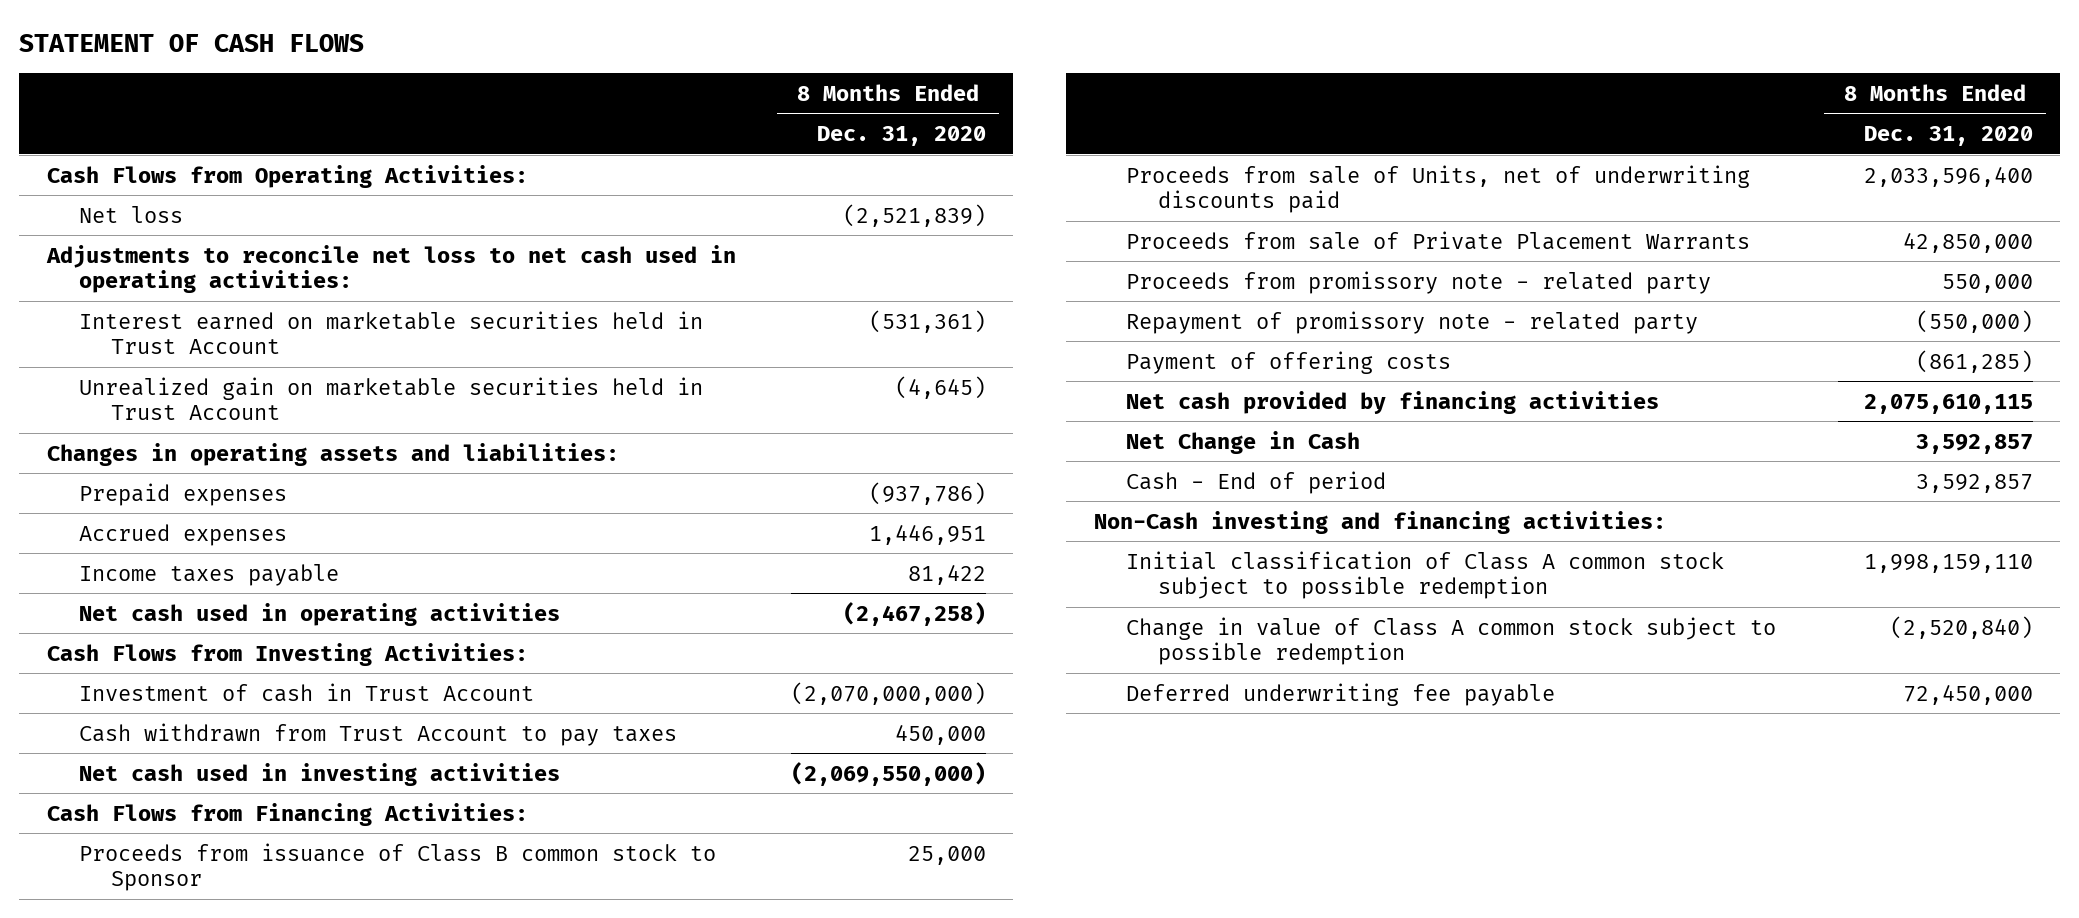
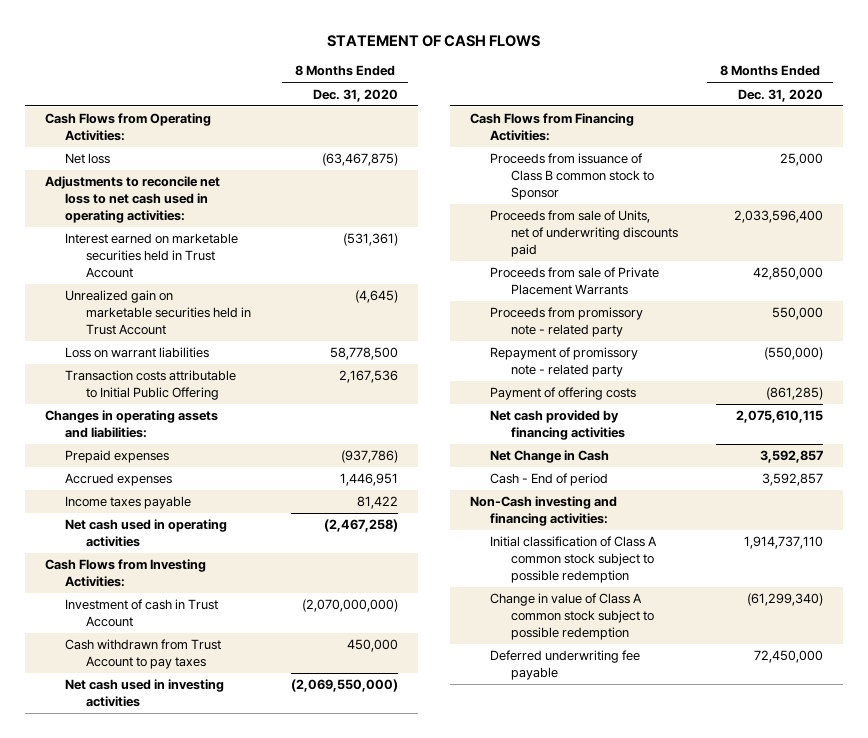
- Net loss | (2,521,839)
+ Net loss | (63,467,875)
+ Loss on warrant liabilities | 58,778,500
+ Transaction costs attributable to Initial Public Offering | 2,167,536
- Initial classification of Class A common stock subject to possible redemption | 1,998,159,110
- Change in value of Class A common stock subject to possible redemption | (2,520,840)
+ Initial classification of Class A common stock subject to possible redemption | 1,914,737,110
+ Change in value of Class A common stock subject to possible redemption | (61,299,340)

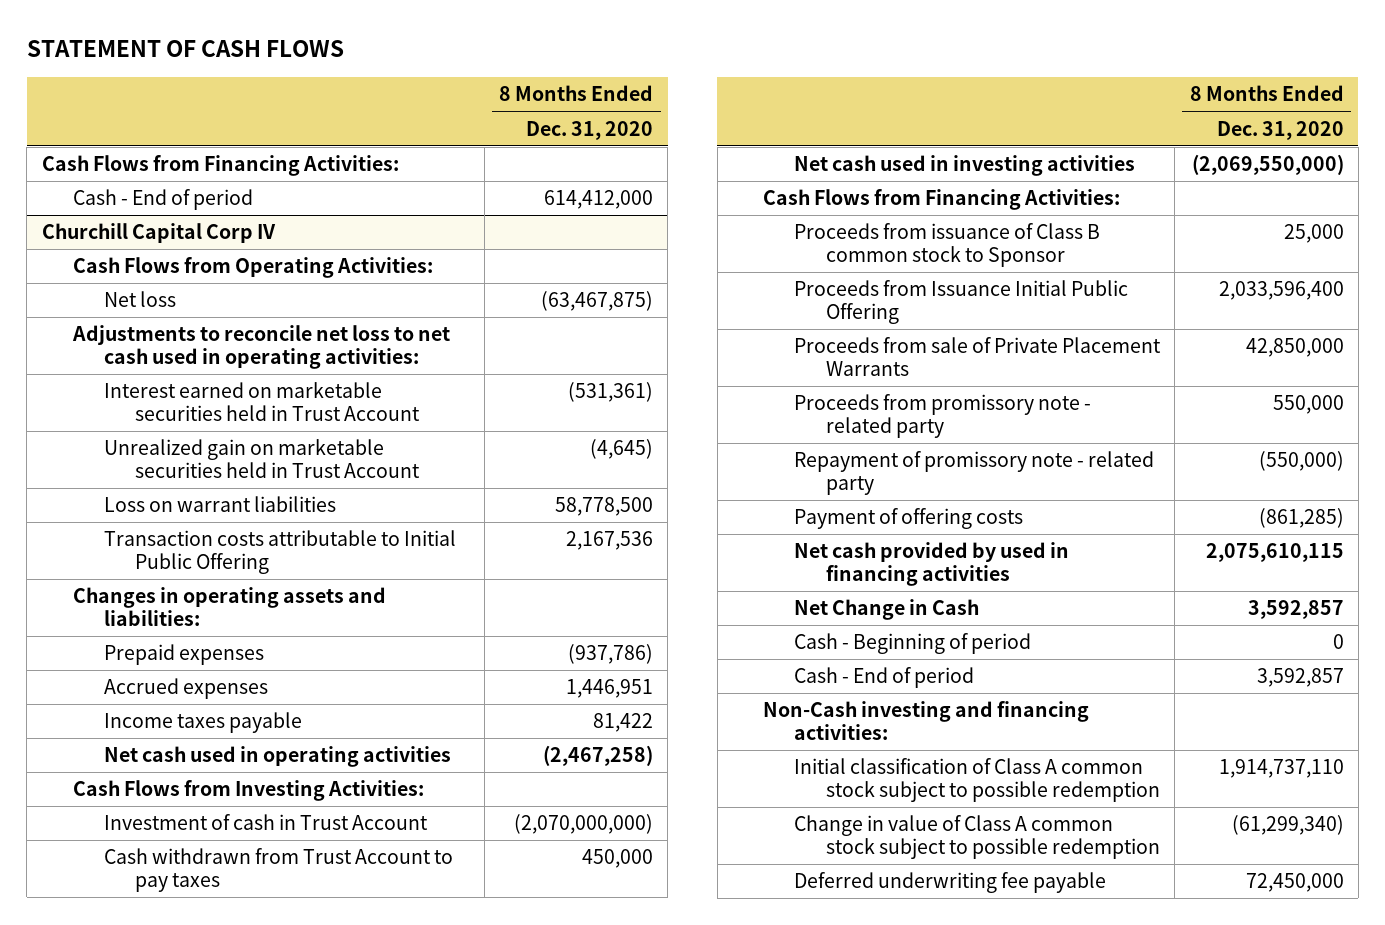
+ Cash Flows from Financing Activities:
+ Cash - End of period | 614,412,000
+ Churchill Capital Corp IV
- Proceeds from sale of Units, net of underwriting discounts paid | 2,033,596,400
+ Proceeds from Issuance Initial Public Offering | 2,033,596,400
- Net cash provided by financing activities | 2,075,610,115
+ Net cash provided by used in financing activities | 2,075,610,115
+ Cash - Beginning of period | 0

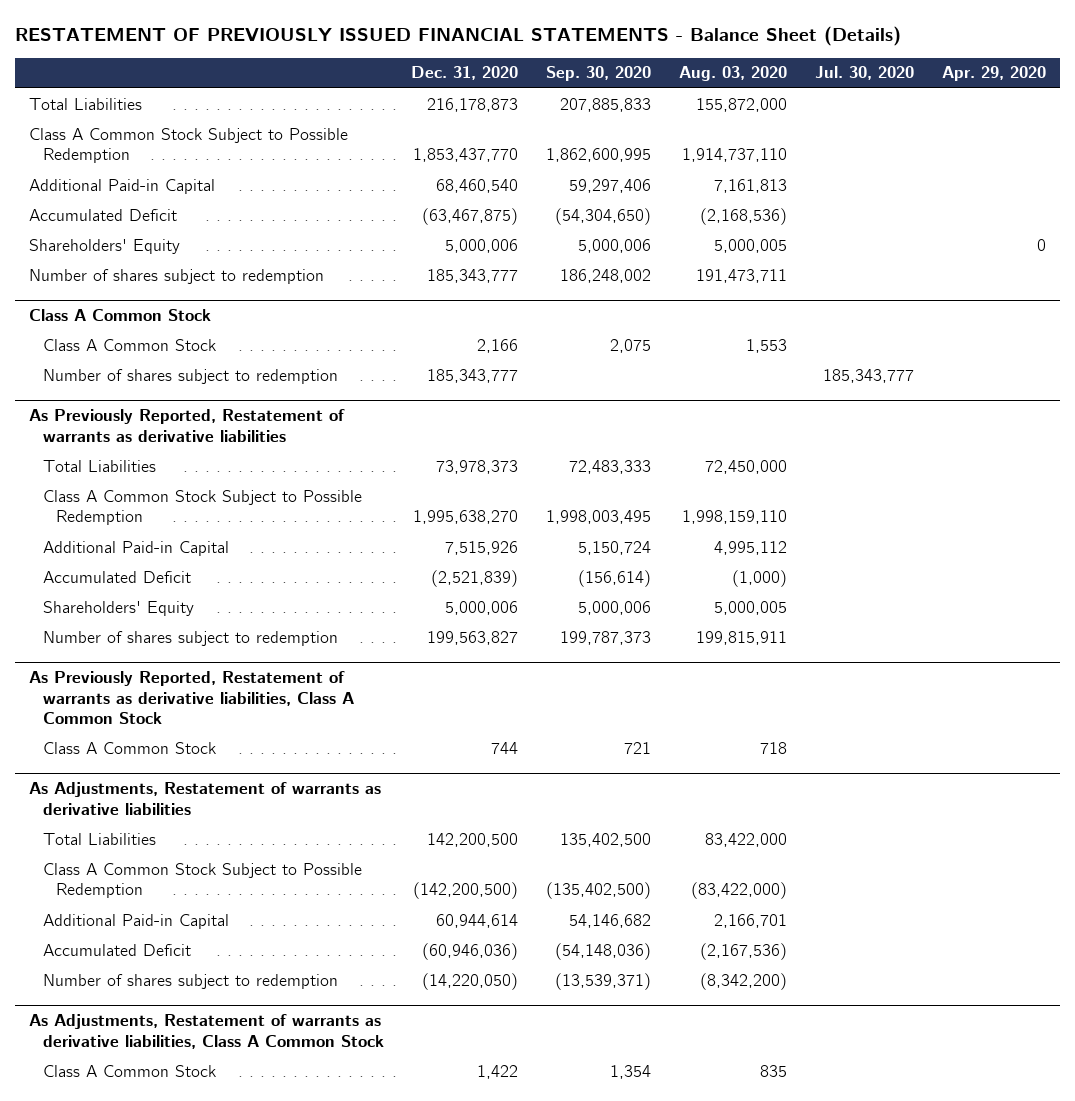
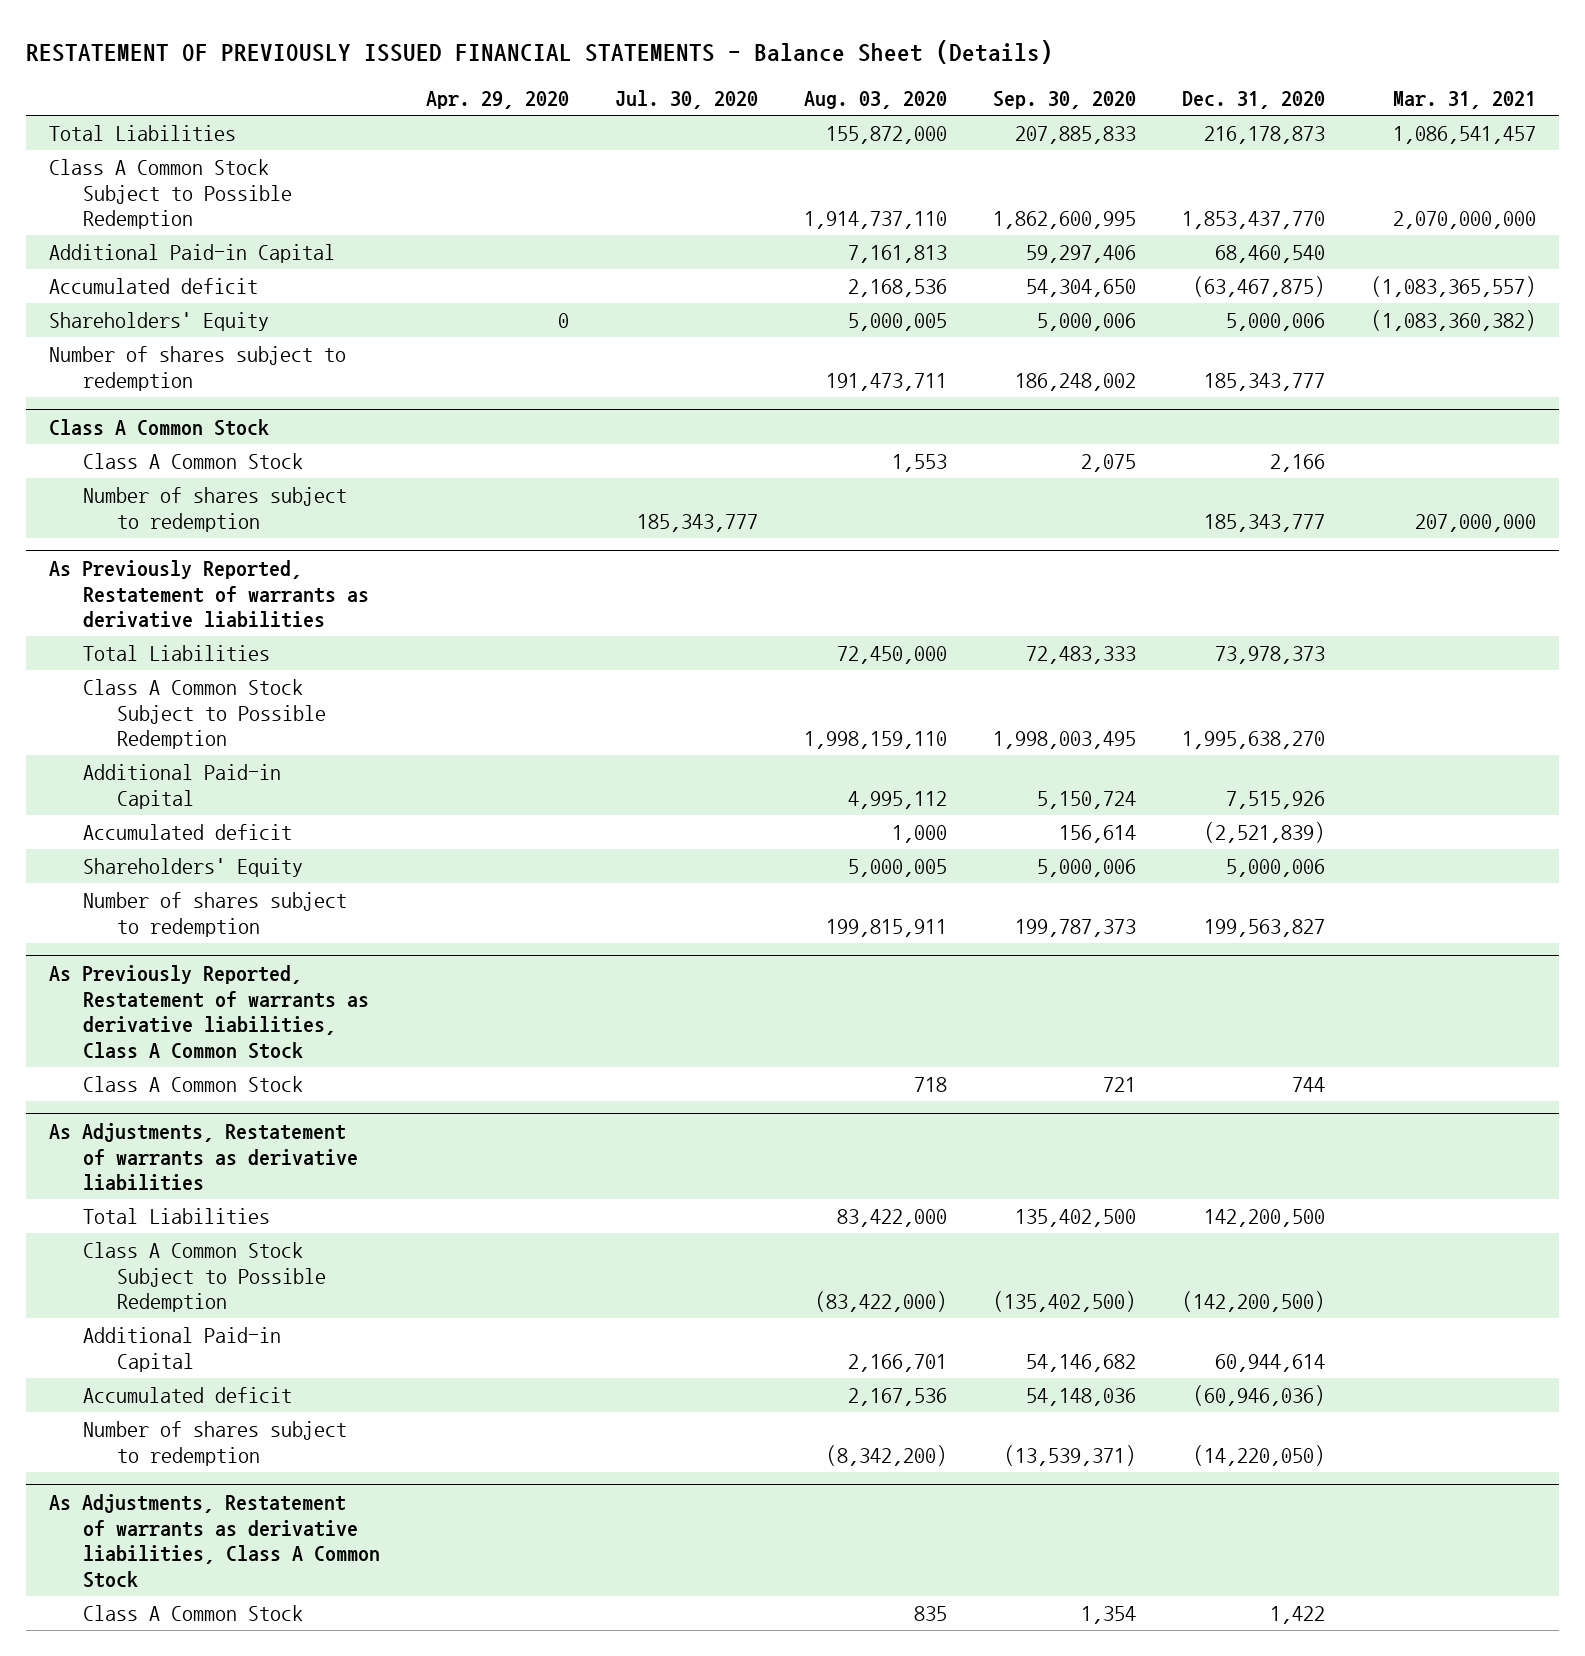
- | Dec. 31, 2020 | Sep. 30, 2020 | Aug. 03, 2020 | Jul. 30, 2020 | Apr. 29, 2020
+ | Apr. 29, 2020 | Jul. 30, 2020 | Aug. 03, 2020 | Sep. 30, 2020 | Dec. 31, 2020 | Mar. 31, 2021
- Accumulated Deficit | (63,467,875) | (54,304,650) | (2,168,536) | |
+ Accumulated deficit | | | 2,168,536 | 54,304,650 | (63,467,875) | (1,083,365,557)
@ As Previously Reported, Restatement of warrants as derivative liabilities
- Accumulated Deficit | (2,521,839) | (156,614) | (1,000) | |
+ Accumulated deficit | | | 1,000 | 156,614 | (2,521,839) |
@ As Adjustments, Restatement of warrants as derivative liabilities
- Accumulated Deficit | (60,946,036) | (54,148,036) | (2,167,536) | |
+ Accumulated deficit | | | 2,167,536 | 54,148,036 | (60,946,036) |

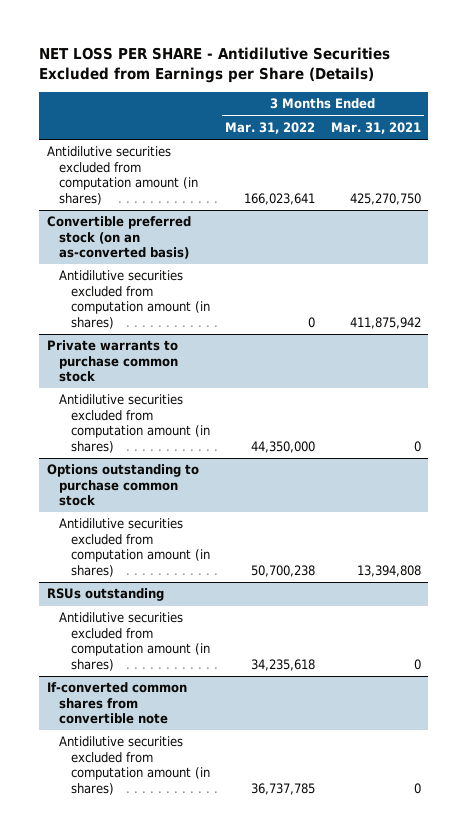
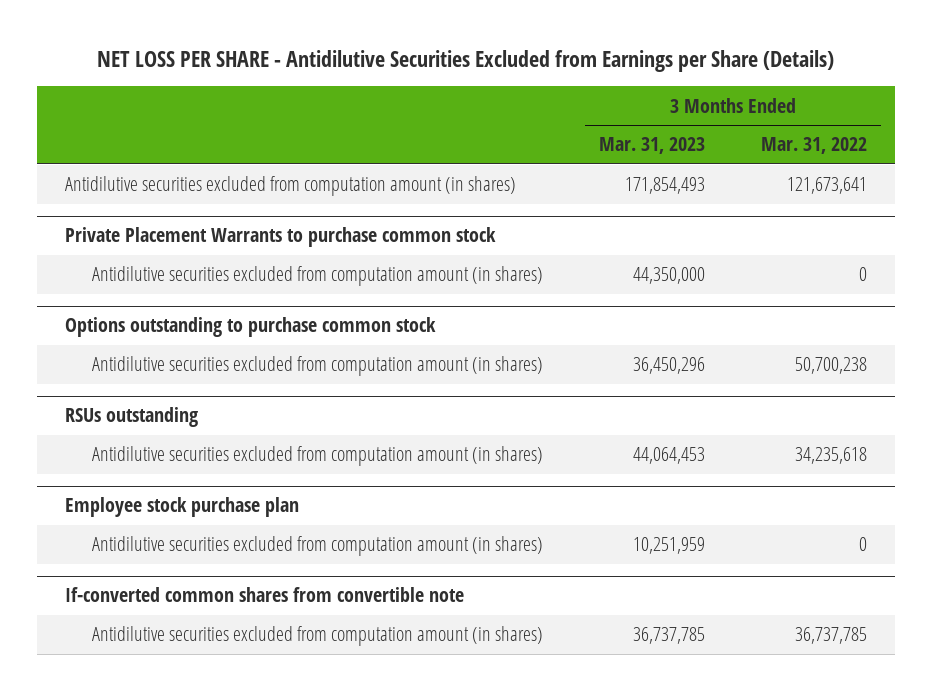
- | 3 Months Ended Mar. 31, 2022 | 3 Months Ended Mar. 31, 2021
+ | 3 Months Ended Mar. 31, 2023 | 3 Months Ended Mar. 31, 2022
- Antidilutive securities excluded from computation amount (in shares) | 166,023,641 | 425,270,750
- Convertible preferred stock (on an as-converted basis)
+ Antidilutive securities excluded from computation amount (in shares) | 171,854,493 | 121,673,641
+ Private Placement Warrants to purchase common stock
- Private warrants to purchase common stock
- Antidilutive securities excluded from computation amount (in shares) | 44,350,000 | 0
+ Employee stock purchase plan
+ Antidilutive securities excluded from computation amount (in shares) | 10,251,959 | 0

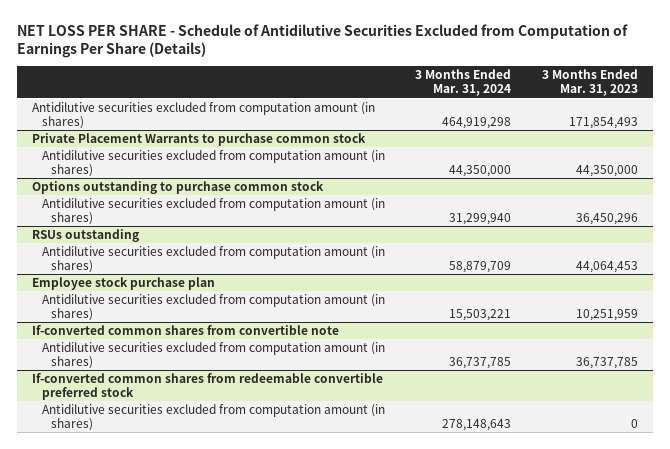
- NET LOSS PER SHARE - Antidilutive Securities Excluded from Earnings per Share (Details)
+ NET LOSS PER SHARE - Schedule of Antidilutive Securities Excluded from Computation of Earnings Per Share (Details)
- | 3 Months Ended Mar. 31, 2023 | 3 Months Ended Mar. 31, 2022
+ | 3 Months Ended Mar. 31, 2024 | 3 Months Ended Mar. 31, 2023
+ If-converted common shares from redeemable convertible preferred stock
+ Antidilutive securities excluded from computation amount (in shares) | 278,148,643 | 0

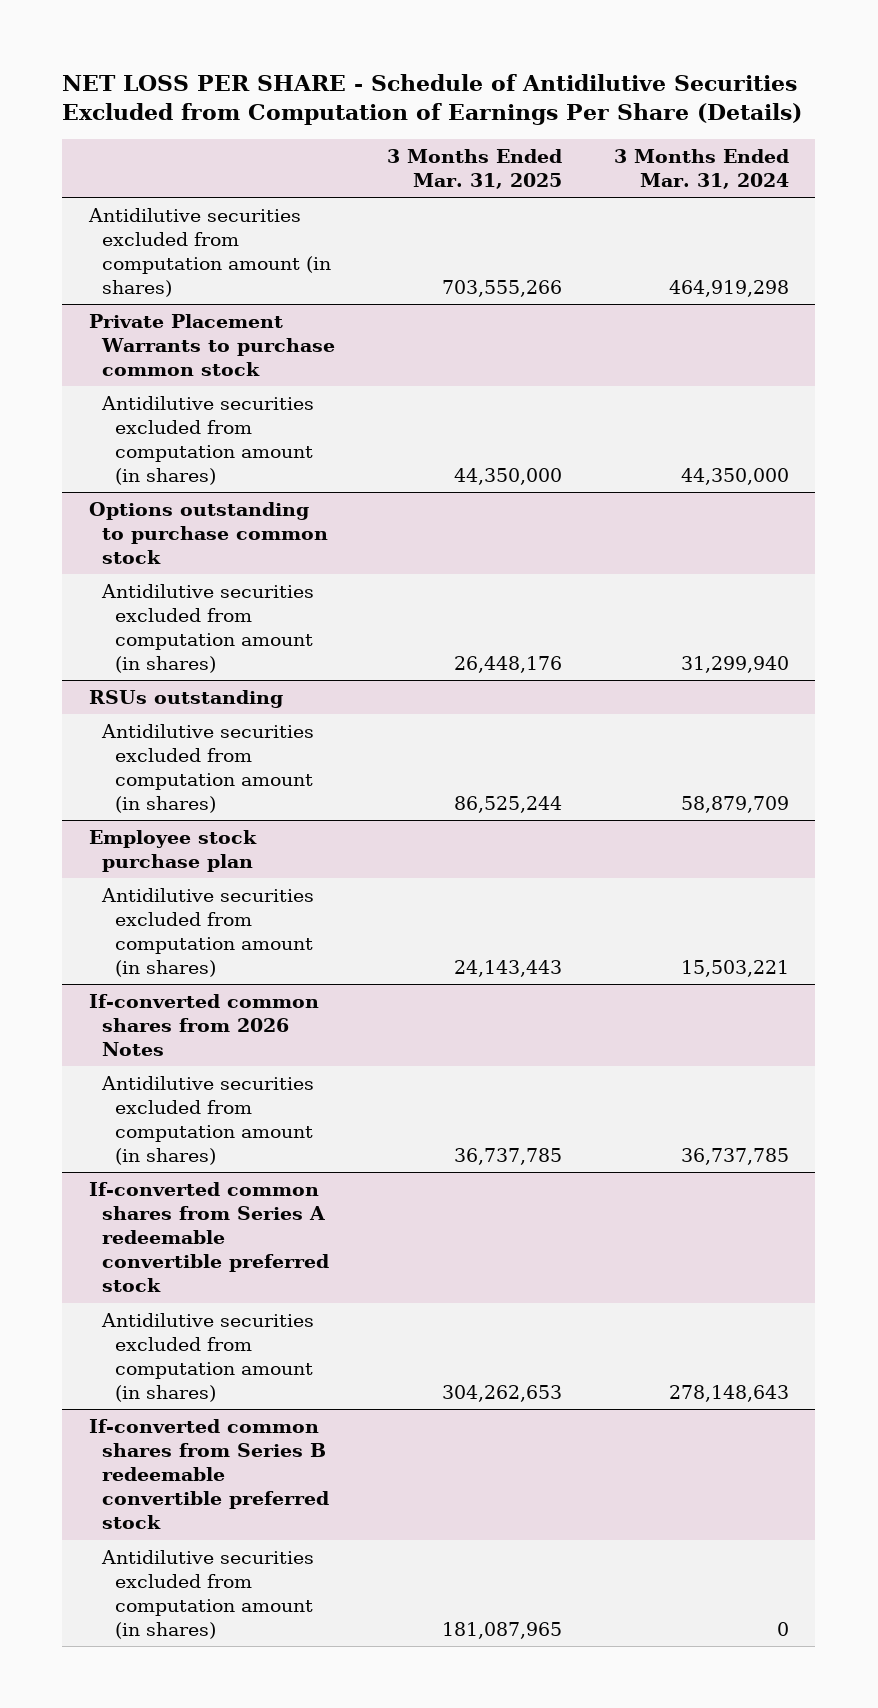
- | 3 Months Ended Mar. 31, 2024 | 3 Months Ended Mar. 31, 2023
+ | 3 Months Ended Mar. 31, 2025 | 3 Months Ended Mar. 31, 2024
- If-converted common shares from convertible note
+ If-converted common shares from 2026 Notes
- If-converted common shares from redeemable convertible preferred stock
+ If-converted common shares from Series A redeemable convertible preferred stock
+ If-converted common shares from Series B redeemable convertible preferred stock
+ Antidilutive securities excluded from computation amount (in shares) | 181,087,965 | 0

